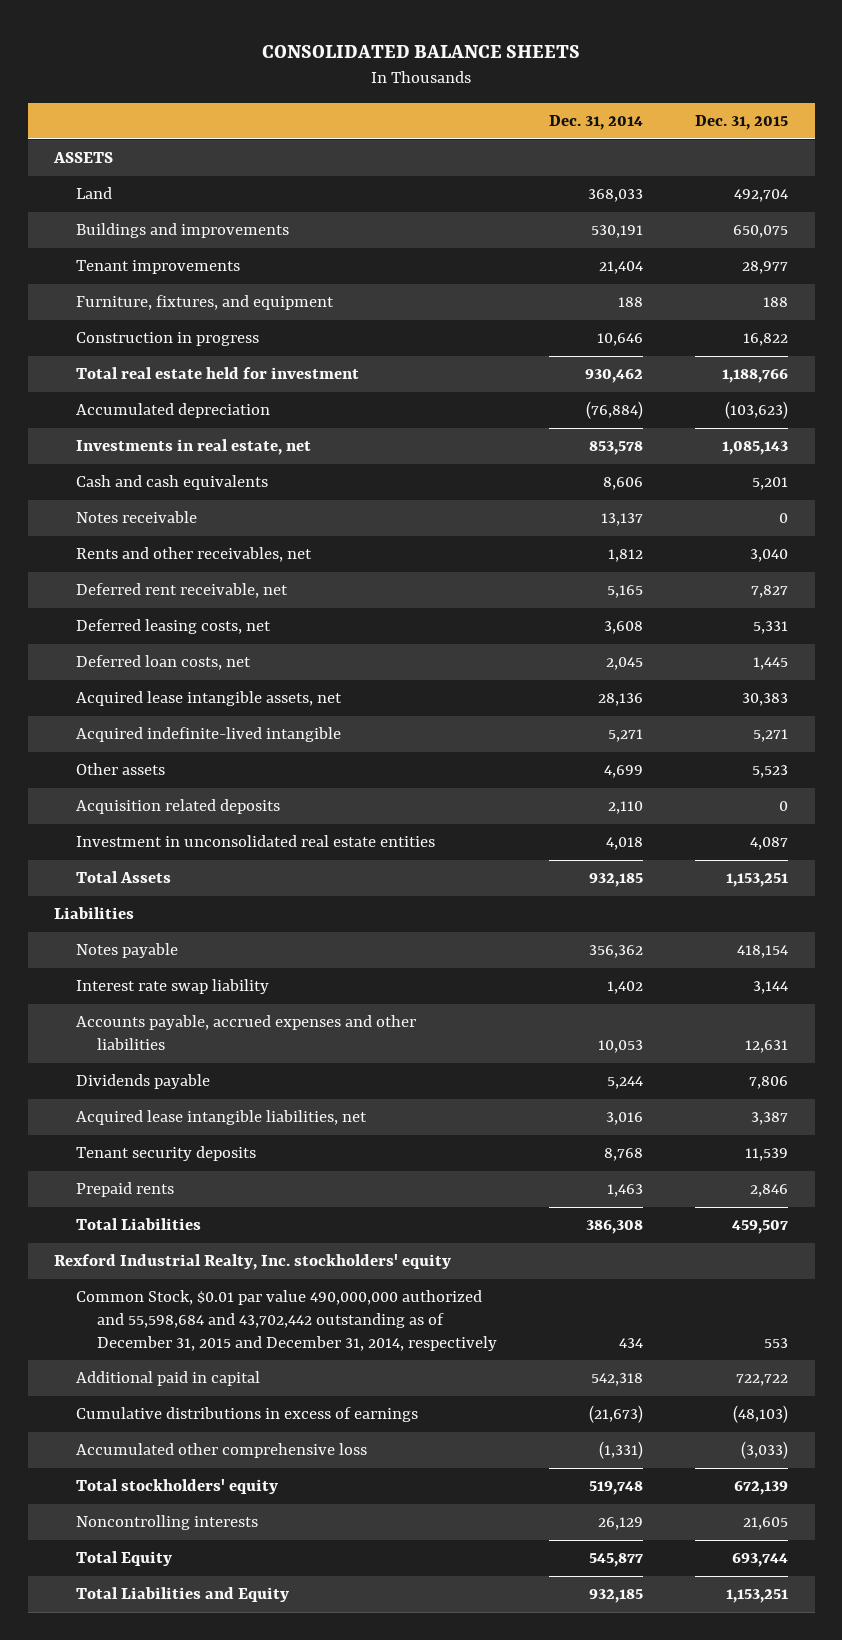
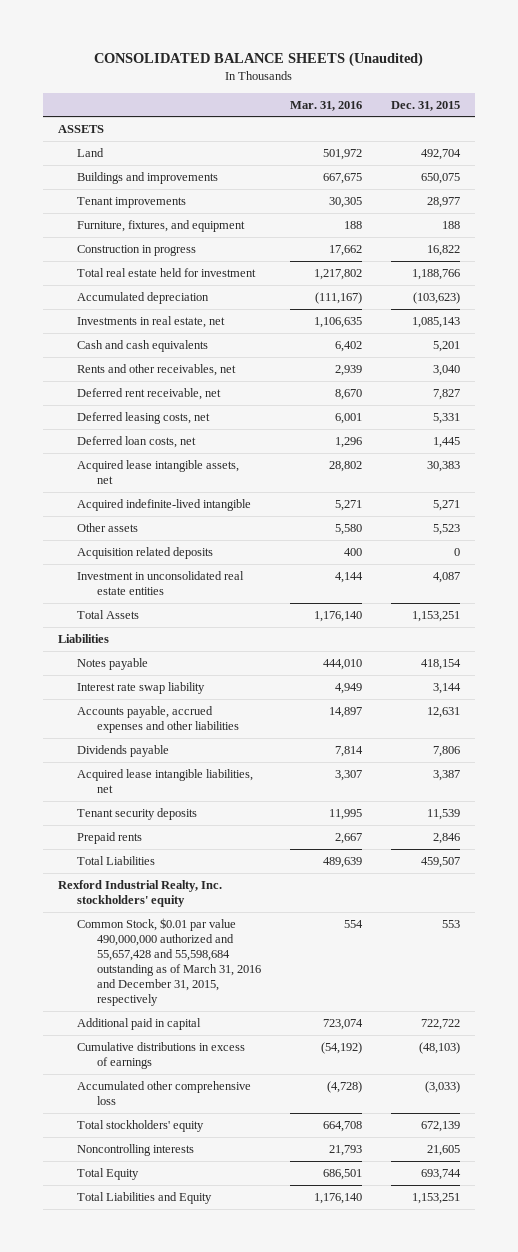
- CONSOLIDATED BALANCE SHEETS
+ CONSOLIDATED BALANCE SHEETS (Unaudited)
- | Dec. 31, 2014 | Dec. 31, 2015
+ | Mar. 31, 2016 | Dec. 31, 2015
- Notes receivable | 13,137 | 0
- Common Stock, $0.01 par value 490,000,000 authorized and 55,598,684 and 43,702,442 outstanding as of December 31, 2015 and December 31, 2014, respectively | 434 | 553
+ Common Stock, $0.01 par value 490,000,000 authorized and 55,657,428 and 55,598,684 outstanding as of March 31, 2016 and December 31, 2015, respectively | 554 | 553

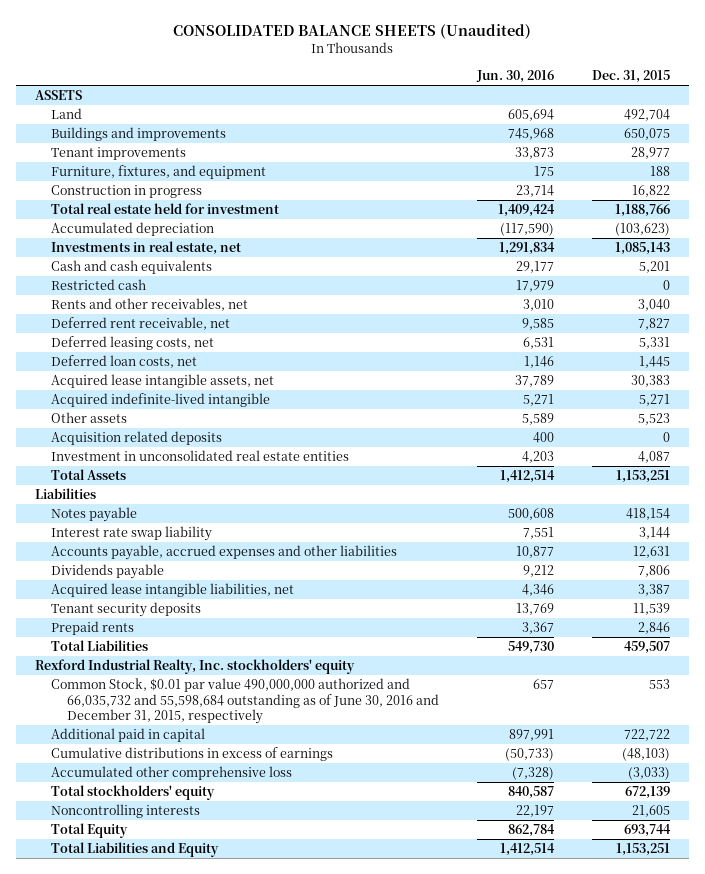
- | Mar. 31, 2016 | Dec. 31, 2015
+ | Jun. 30, 2016 | Dec. 31, 2015
+ Restricted cash | 17,979 | 0
- Common Stock, $0.01 par value 490,000,000 authorized and 55,657,428 and 55,598,684 outstanding as of March 31, 2016 and December 31, 2015, respectively | 554 | 553
+ Common Stock, $0.01 par value 490,000,000 authorized and 66,035,732 and 55,598,684 outstanding as of June 30, 2016 and December 31, 2015, respectively | 657 | 553

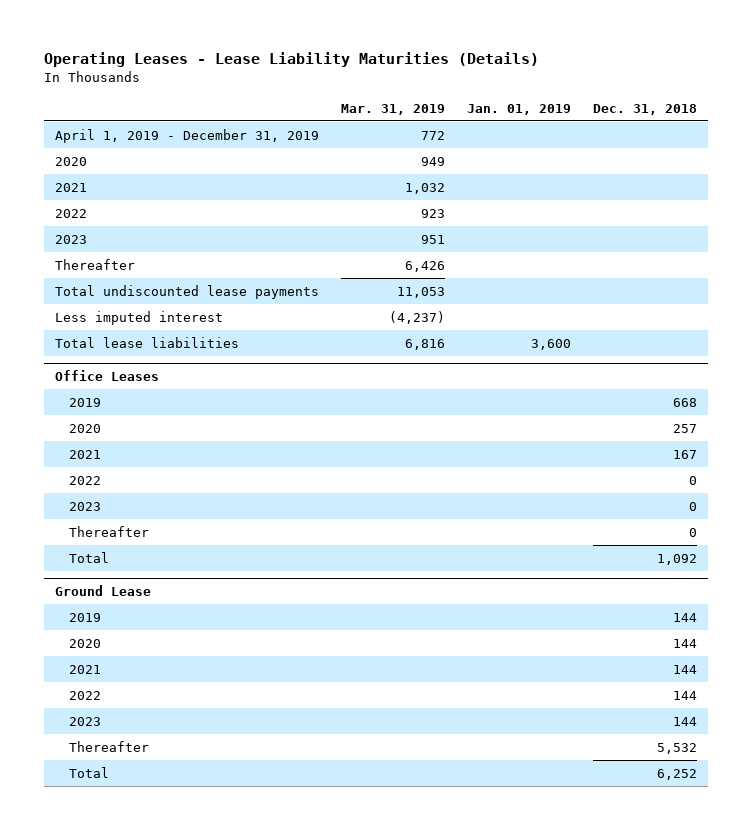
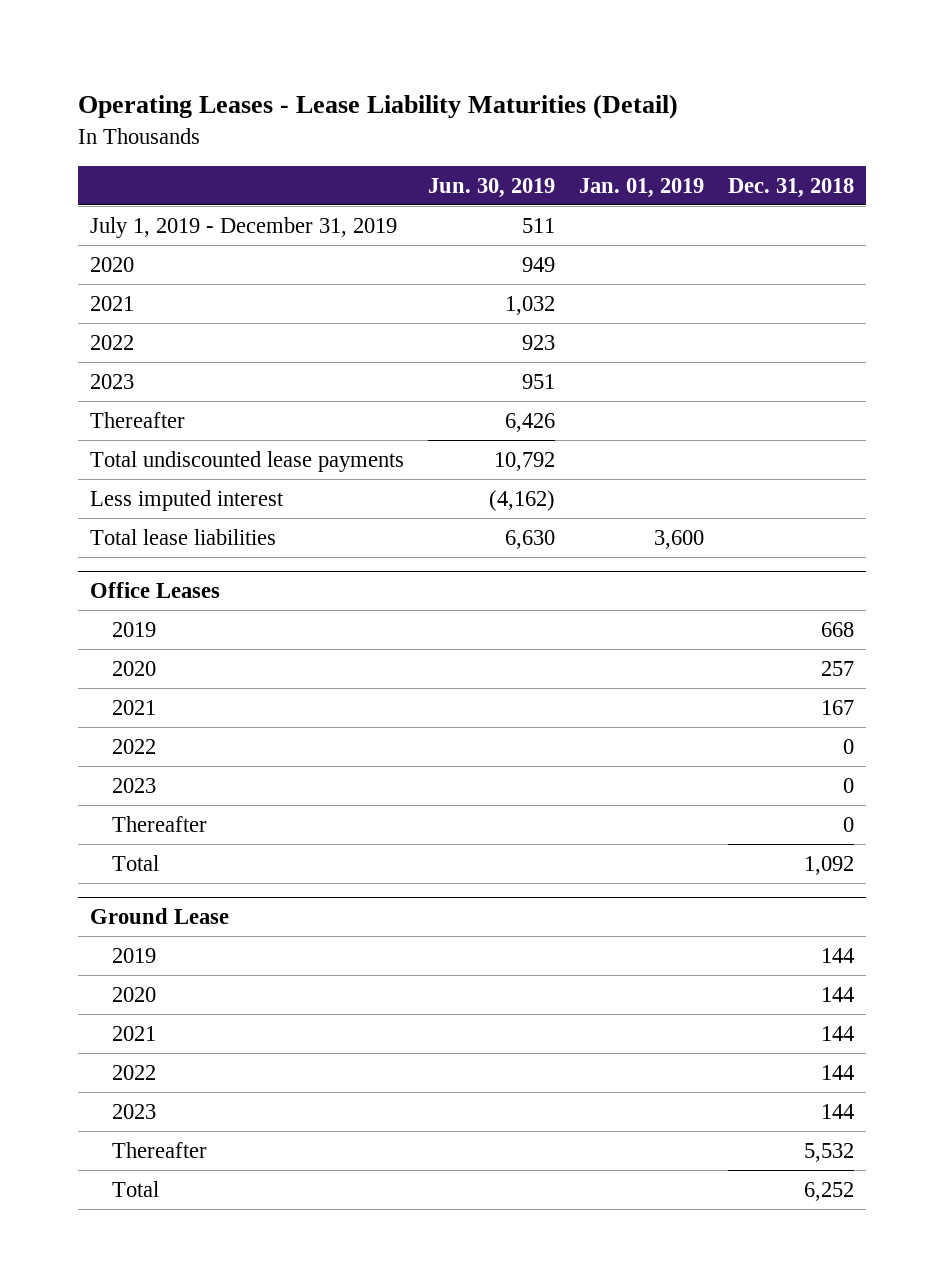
- Operating Leases - Lease Liability Maturities (Details)
+ Operating Leases - Lease Liability Maturities (Detail)
- | Mar. 31, 2019 | Jan. 01, 2019 | Dec. 31, 2018
+ | Jun. 30, 2019 | Jan. 01, 2019 | Dec. 31, 2018
- April 1, 2019 - December 31, 2019 | 772 | |
+ July 1, 2019 - December 31, 2019 | 511 | |

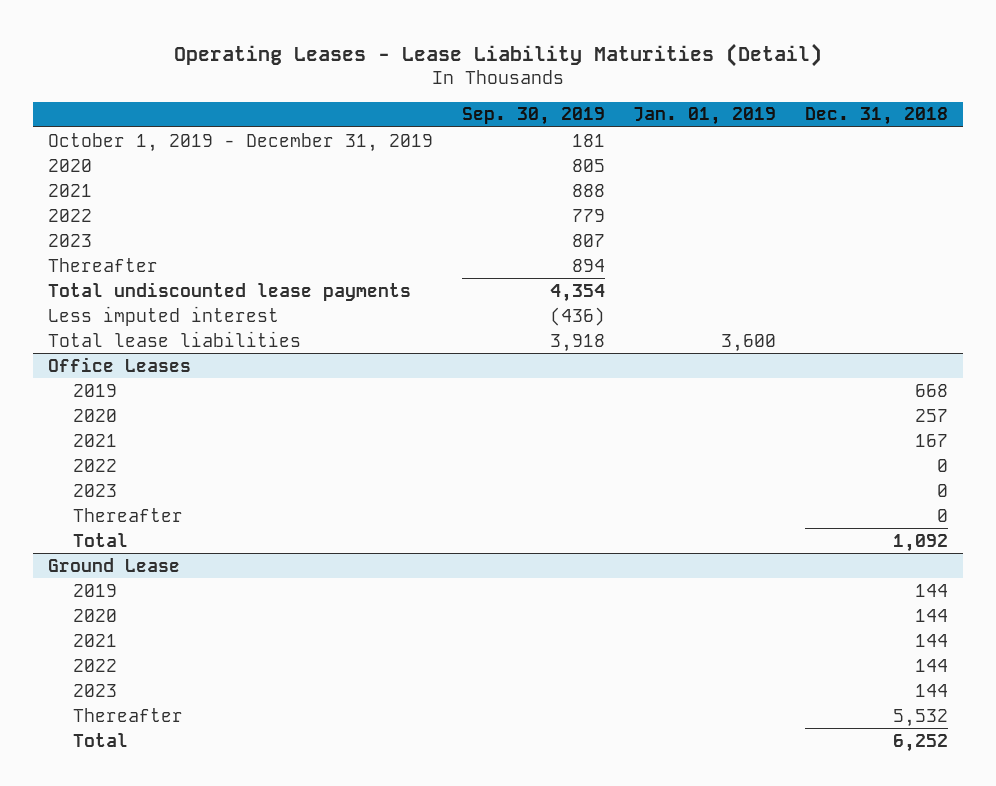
- | Jun. 30, 2019 | Jan. 01, 2019 | Dec. 31, 2018
+ | Sep. 30, 2019 | Jan. 01, 2019 | Dec. 31, 2018
- July 1, 2019 - December 31, 2019 | 511 | |
+ October 1, 2019 - December 31, 2019 | 181 | |

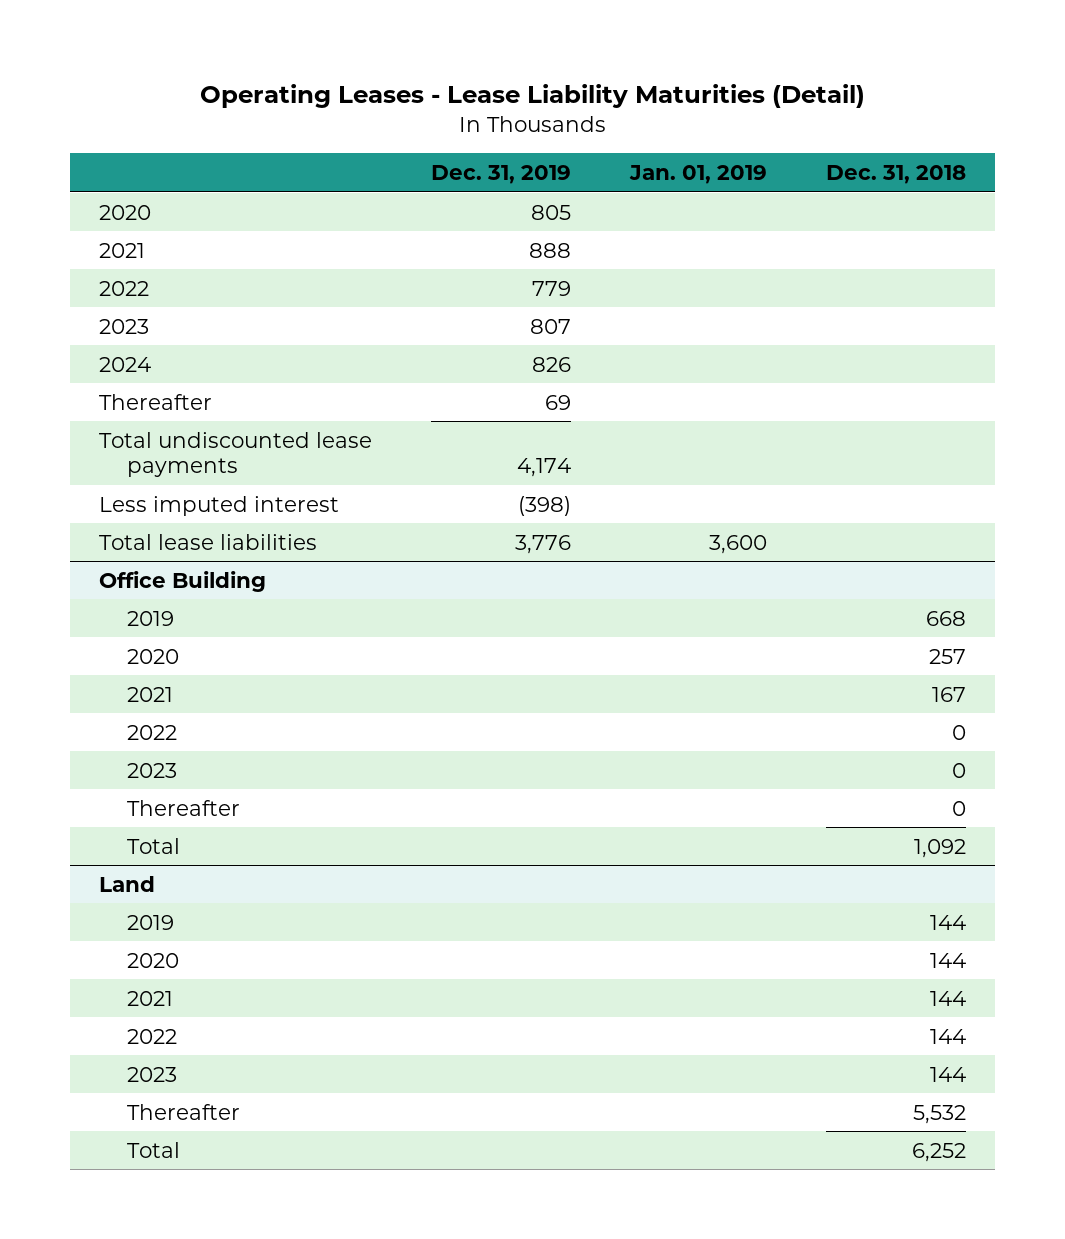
- | Sep. 30, 2019 | Jan. 01, 2019 | Dec. 31, 2018
+ | Dec. 31, 2019 | Jan. 01, 2019 | Dec. 31, 2018
- October 1, 2019 - December 31, 2019 | 181 | |
+ 2024 | 826 | |
- Office Leases
+ Office Building
- Ground Lease
+ Land

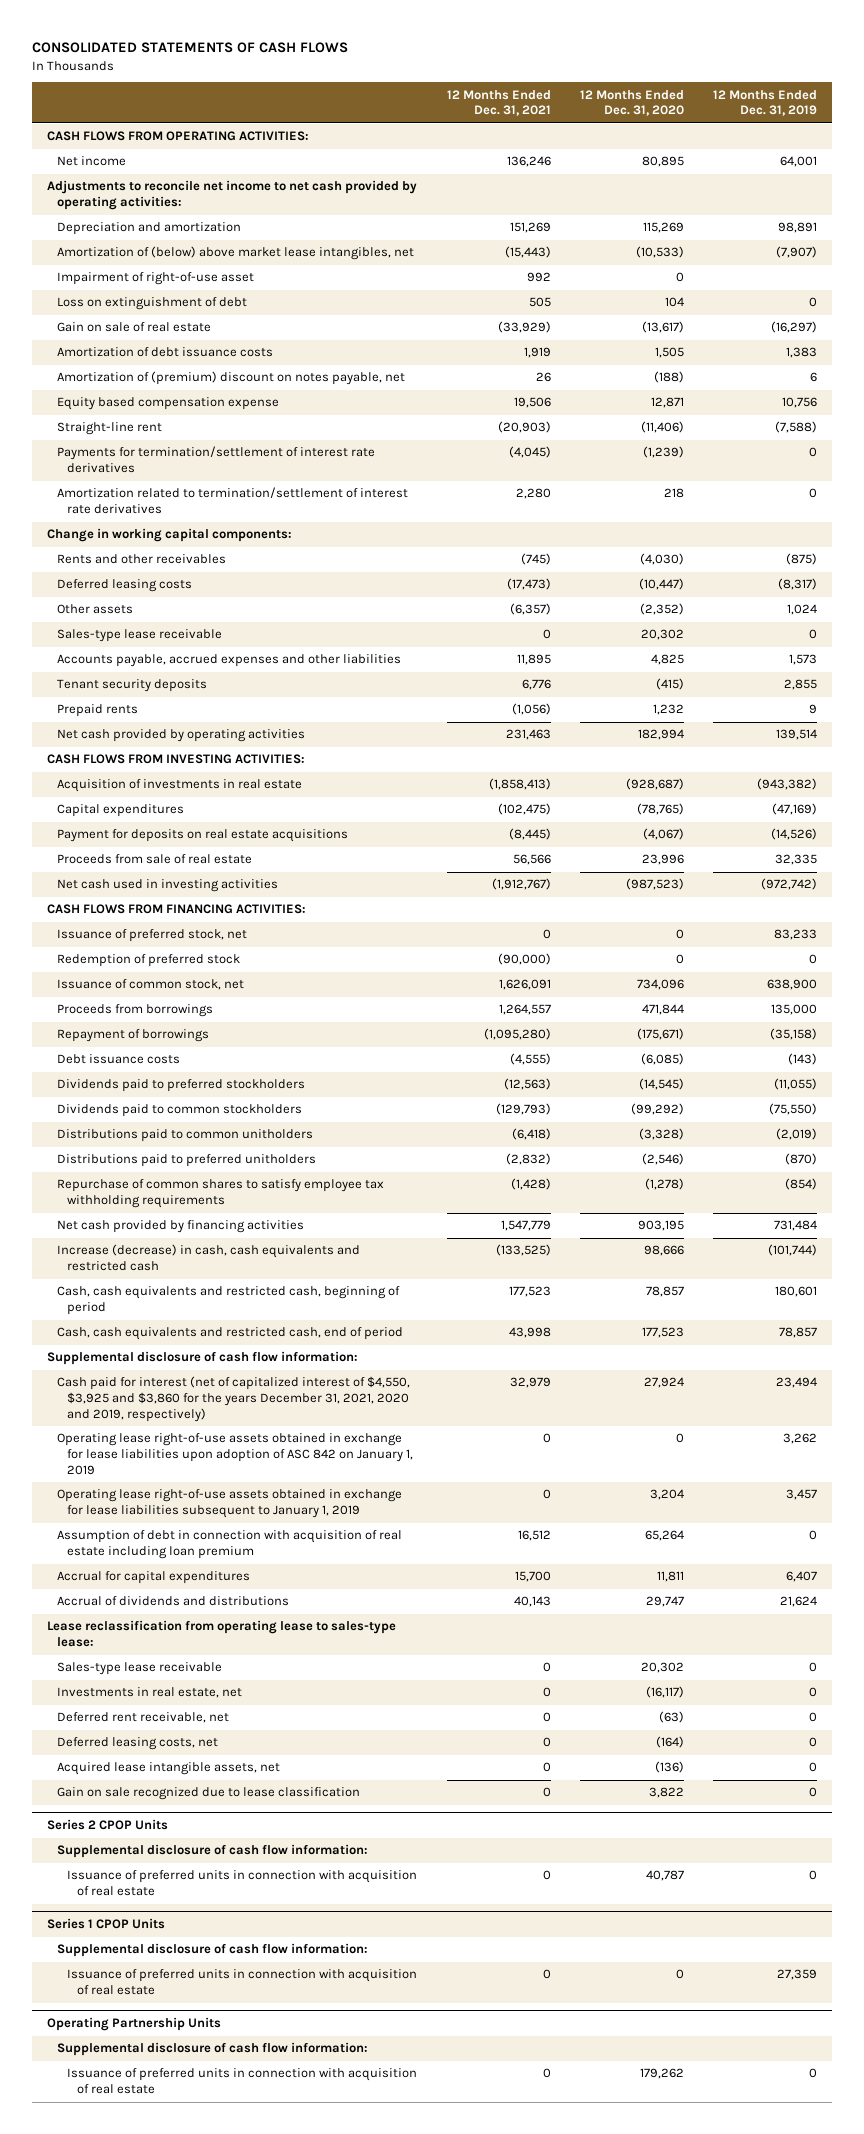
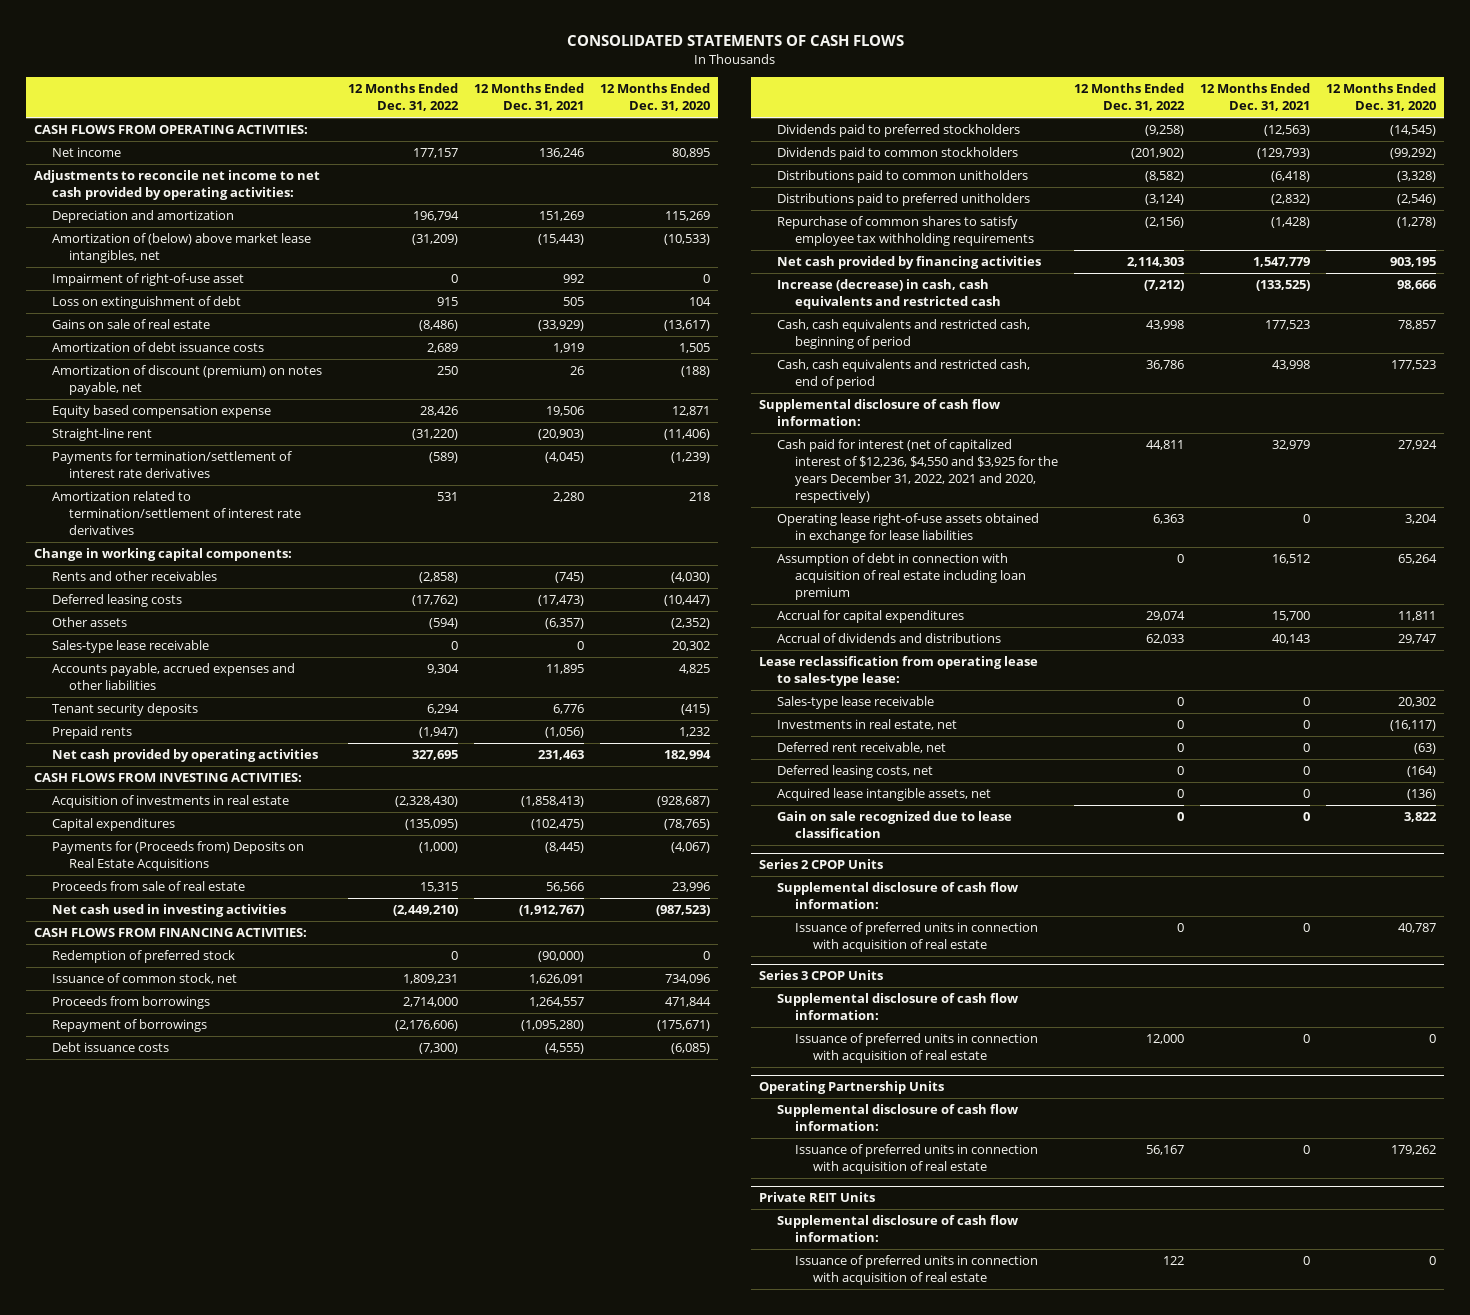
- | 12 Months Ended Dec. 31, 2021 | 12 Months Ended Dec. 31, 2020 | 12 Months Ended Dec. 31, 2019
+ | 12 Months Ended Dec. 31, 2022 | 12 Months Ended Dec. 31, 2021 | 12 Months Ended Dec. 31, 2020
- Gain on sale of real estate | (33,929) | (13,617) | (16,297)
+ Gains on sale of real estate | (8,486) | (33,929) | (13,617)
- Amortization of (premium) discount on notes payable, net | 26 | (188) | 6
+ Amortization of discount (premium) on notes payable, net | 250 | 26 | (188)
- Payment for deposits on real estate acquisitions | (8,445) | (4,067) | (14,526)
+ Payments for (Proceeds from) Deposits on Real Estate Acquisitions | (1,000) | (8,445) | (4,067)
- Issuance of preferred stock, net | 0 | 0 | 83,233
- Cash paid for interest (net of capitalized interest of $4,550, $3,925 and $3,860 for the years December 31, 2021, 2020 and 2019, respectively) | 32,979 | 27,924 | 23,494
- Operating lease right-of-use assets obtained in exchange for lease liabilities upon adoption of ASC 842 on January 1, 2019 | 0 | 0 | 3,262
- Operating lease right-of-use assets obtained in exchange for lease liabilities subsequent to January 1, 2019 | 0 | 3,204 | 3,457
+ Cash paid for interest (net of capitalized interest of $12,236, $4,550 and $3,925 for the years December 31, 2022, 2021 and 2020, respectively) | 44,811 | 32,979 | 27,924
+ Operating lease right-of-use assets obtained in exchange for lease liabilities | 6,363 | 0 | 3,204
- Series 1 CPOP Units
+ Series 3 CPOP Units
+ Private REIT Units
+ Supplemental disclosure of cash flow information:
+ Issuance of preferred units in connection with acquisition of real estate | 122 | 0 | 0

